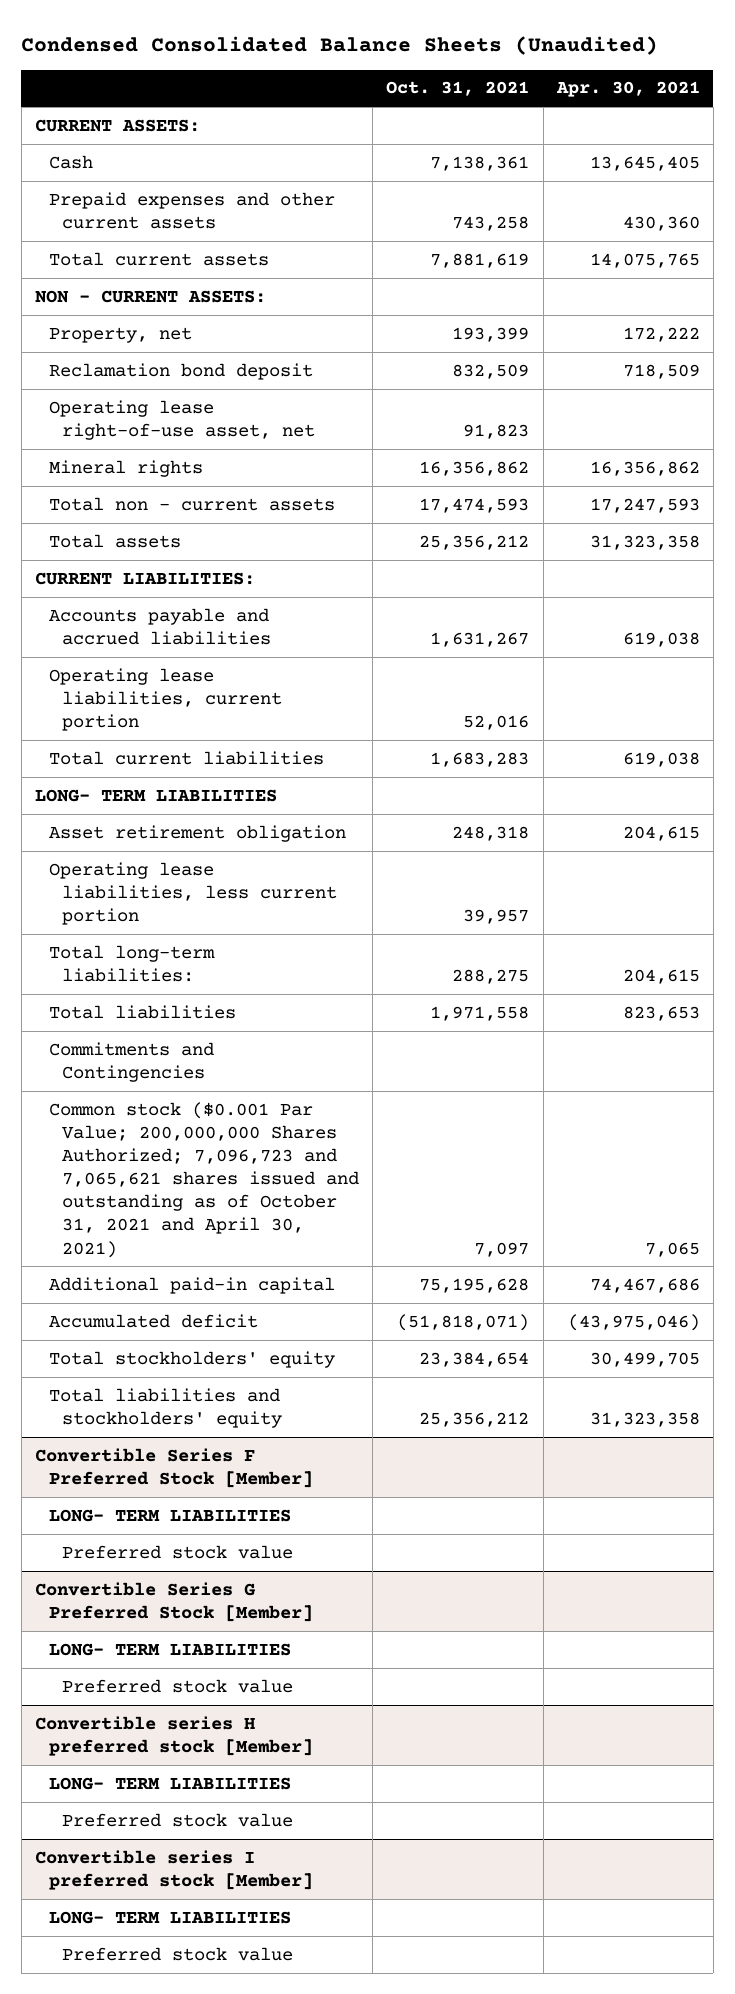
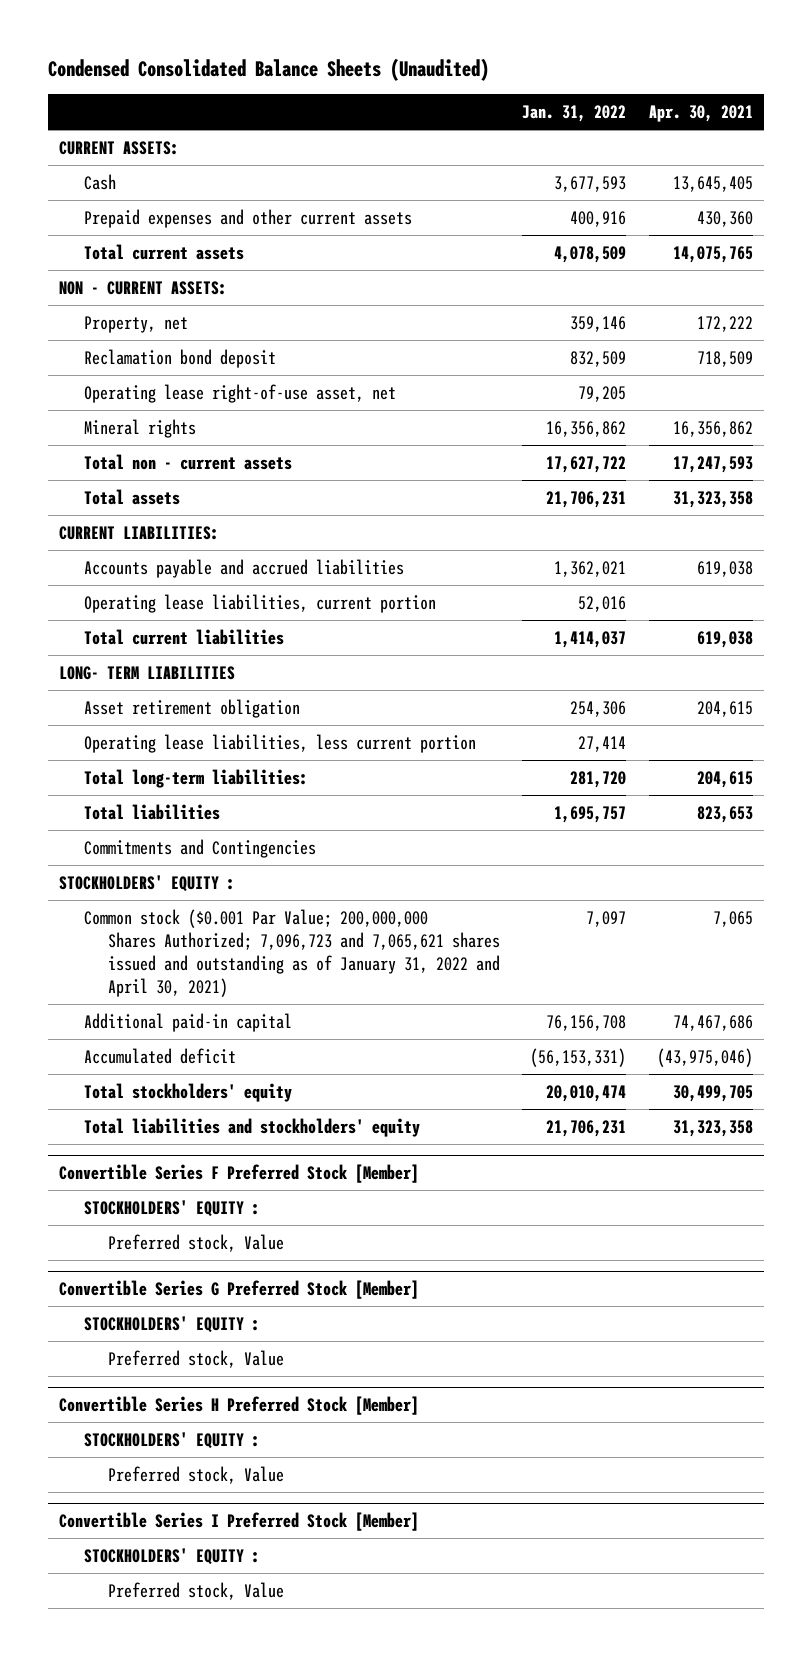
- | Oct. 31, 2021 | Apr. 30, 2021
+ | Jan. 31, 2022 | Apr. 30, 2021
- Common stock ($0.001 Par Value; 200,000,000 Shares Authorized; 7,096,723 and 7,065,621 shares issued and outstanding as of October 31, 2021 and April 30, 2021) | 7,097 | 7,065
+ STOCKHOLDERS' EQUITY :
+ Common stock ($0.001 Par Value; 200,000,000 Shares Authorized; 7,096,723 and 7,065,621 shares issued and outstanding as of January 31, 2022 and April 30, 2021) | 7,097 | 7,065
@ Convertible Series F Preferred Stock [Member]
- LONG- TERM LIABILITIES
- Preferred stock value
+ STOCKHOLDERS' EQUITY :
+ Preferred stock, Value
@ Convertible Series G Preferred Stock [Member]
- LONG- TERM LIABILITIES
- Preferred stock value
- Convertible series H preferred stock [Member]
- LONG- TERM LIABILITIES
- Preferred stock value
- Convertible series I preferred stock [Member]
- LONG- TERM LIABILITIES
- Preferred stock value
@ Convertible Series G Preferred Stock [Member]
+ STOCKHOLDERS' EQUITY :
+ Preferred stock, Value
+ Convertible Series H Preferred Stock [Member]
+ STOCKHOLDERS' EQUITY :
+ Preferred stock, Value
+ Convertible Series I Preferred Stock [Member]
+ STOCKHOLDERS' EQUITY :
+ Preferred stock, Value

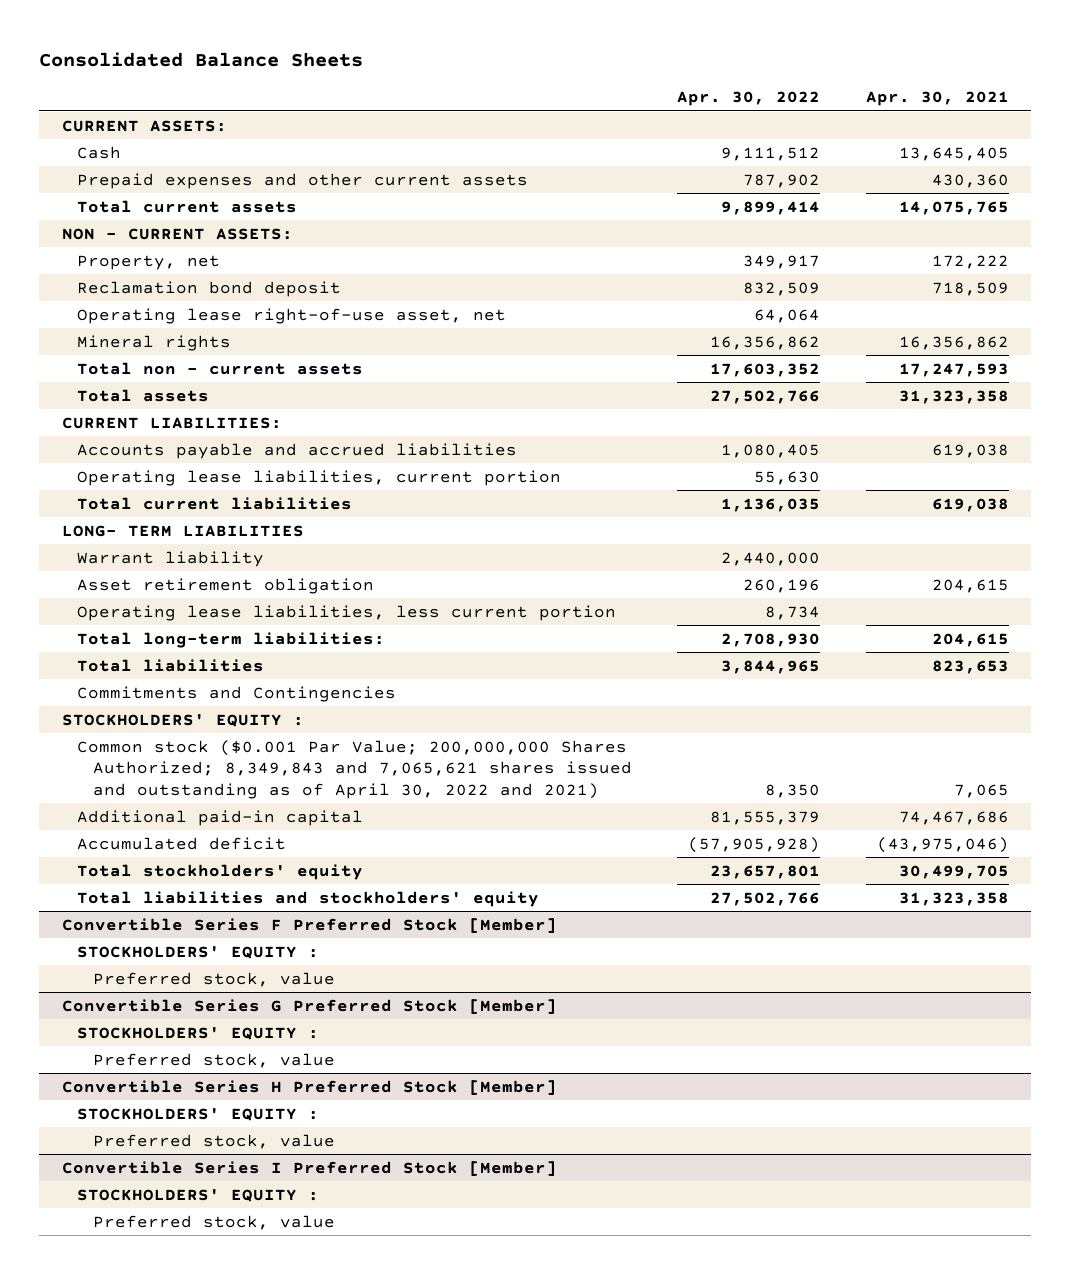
- Condensed Consolidated Balance Sheets (Unaudited)
+ Consolidated Balance Sheets
- | Jan. 31, 2022 | Apr. 30, 2021
+ | Apr. 30, 2022 | Apr. 30, 2021
+ Warrant liability | 2,440,000 |
- Common stock ($0.001 Par Value; 200,000,000 Shares Authorized; 7,096,723 and 7,065,621 shares issued and outstanding as of January 31, 2022 and April 30, 2021) | 7,097 | 7,065
+ Common stock ($0.001 Par Value; 200,000,000 Shares Authorized; 8,349,843 and 7,065,621 shares issued and outstanding as of April 30, 2022 and 2021) | 8,350 | 7,065
@ Convertible Series F Preferred Stock [Member]
- Preferred stock, Value
+ Preferred stock, value
@ Convertible Series G Preferred Stock [Member]
- Preferred stock, Value
+ Preferred stock, value
@ Convertible Series H Preferred Stock [Member]
- Preferred stock, Value
+ Preferred stock, value
@ Convertible Series I Preferred Stock [Member]
- Preferred stock, Value
+ Preferred stock, value

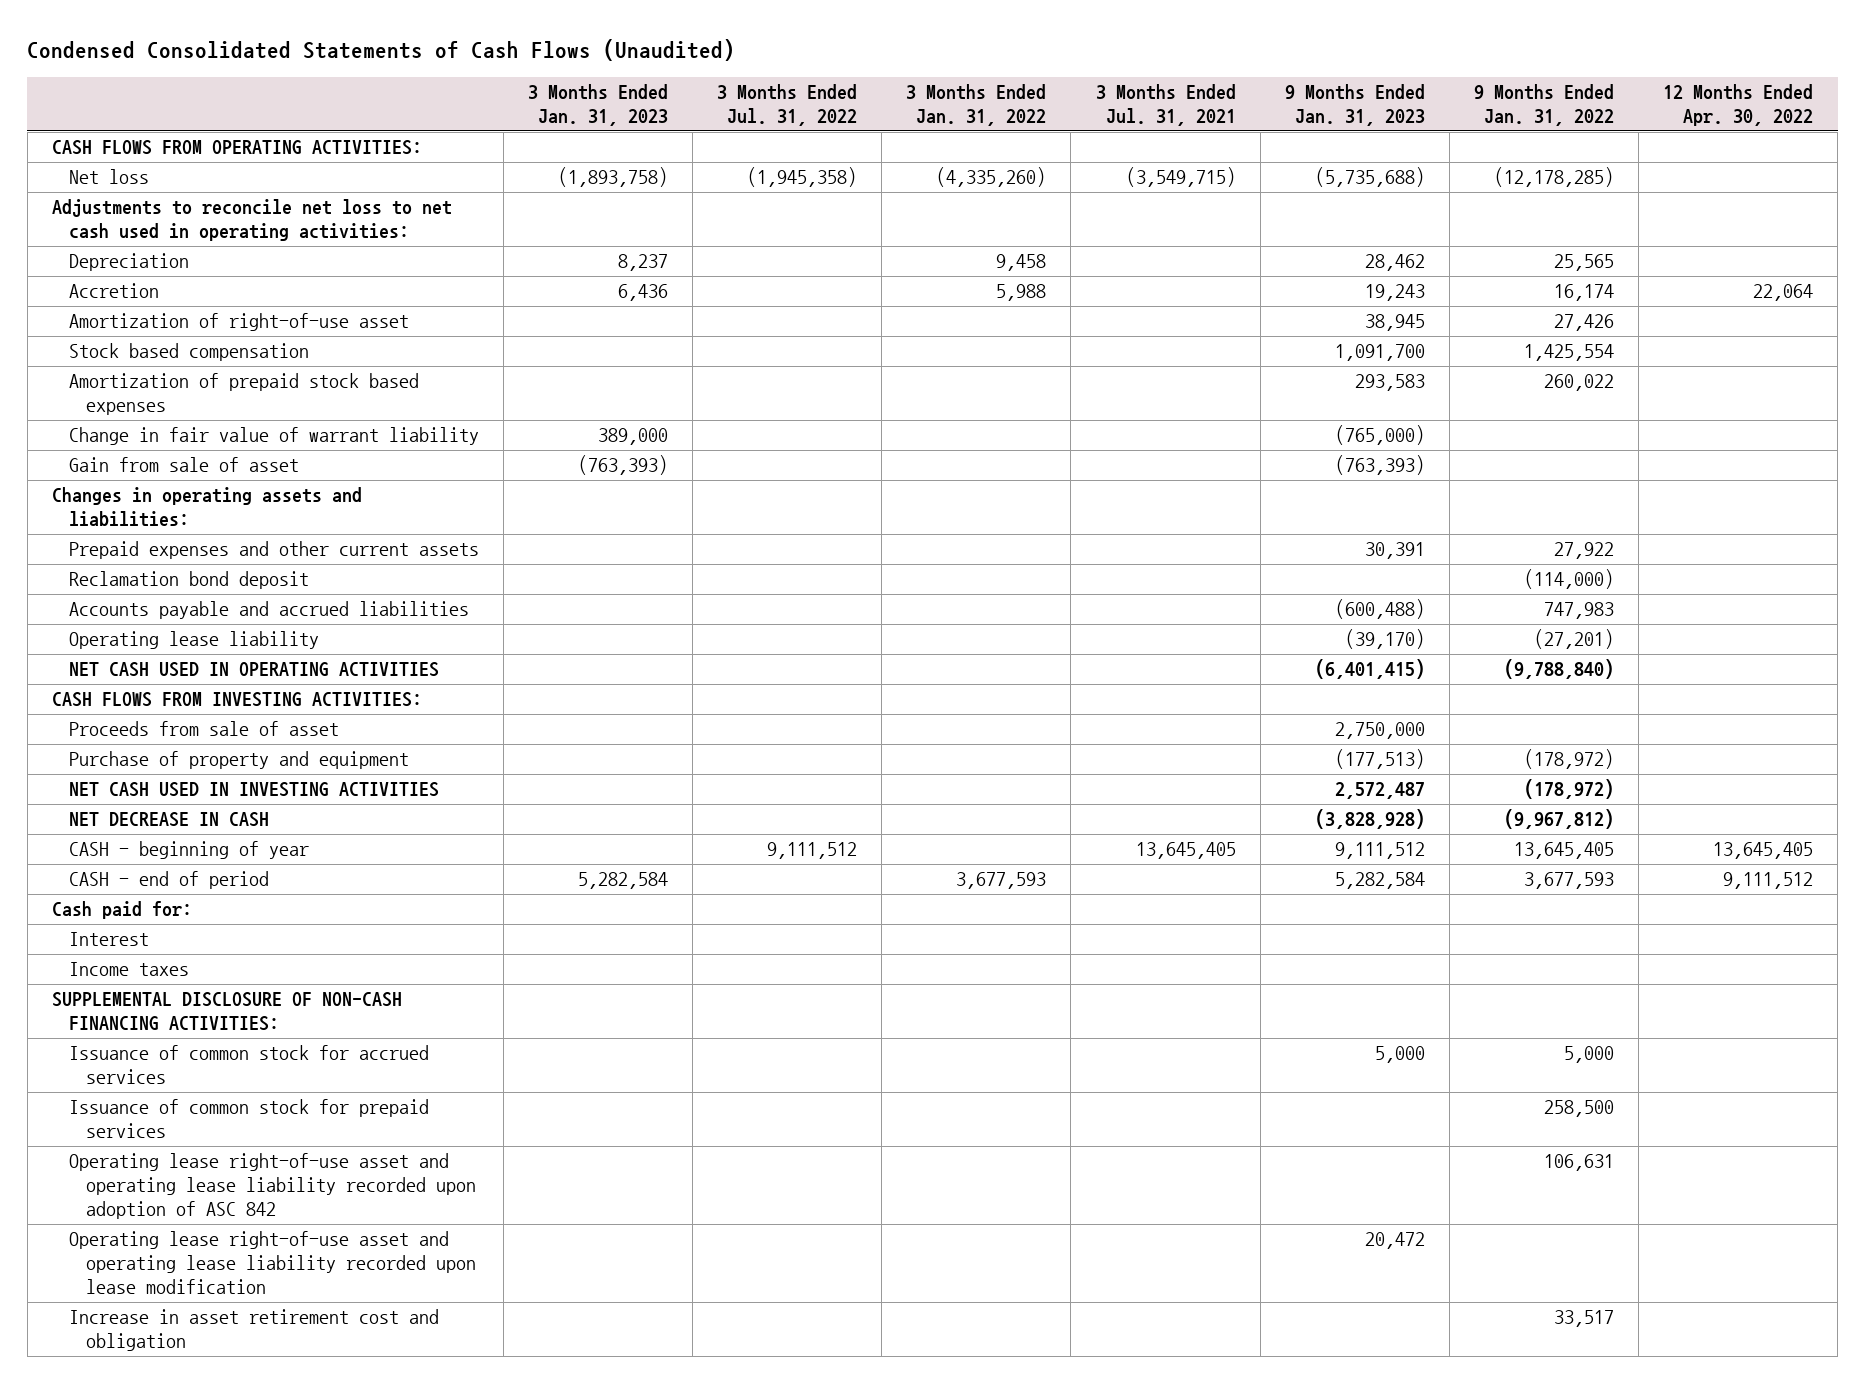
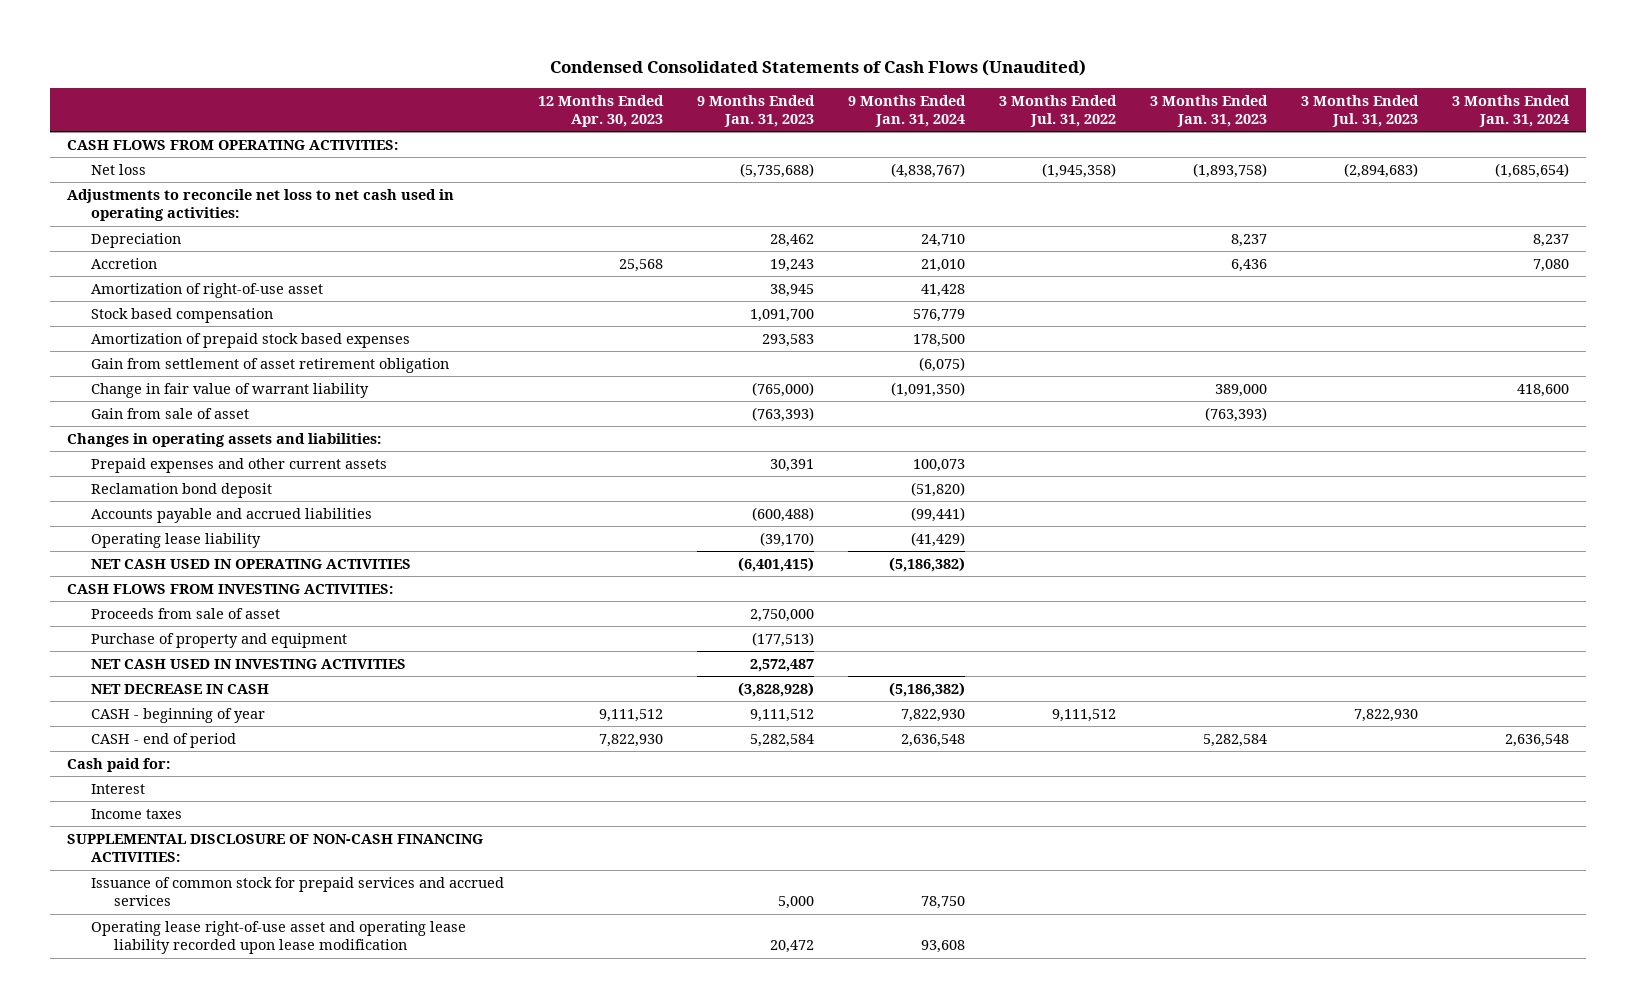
- | 3 Months Ended Jan. 31, 2023 | 3 Months Ended Jul. 31, 2022 | 3 Months Ended Jan. 31, 2022 | 3 Months Ended Jul. 31, 2021 | 9 Months Ended Jan. 31, 2023 | 9 Months Ended Jan. 31, 2022 | 12 Months Ended Apr. 30, 2022
+ | 12 Months Ended Apr. 30, 2023 | 9 Months Ended Jan. 31, 2023 | 9 Months Ended Jan. 31, 2024 | 3 Months Ended Jul. 31, 2022 | 3 Months Ended Jan. 31, 2023 | 3 Months Ended Jul. 31, 2023 | 3 Months Ended Jan. 31, 2024
+ Gain from settlement of asset retirement obligation | | | (6,075) | | | |
- Issuance of common stock for accrued services | | | | | 5,000 | 5,000 |
- Issuance of common stock for prepaid services | | | | | | 258,500 |
- Operating lease right-of-use asset and operating lease liability recorded upon adoption of ASC 842 | | | | | | 106,631 |
+ Issuance of common stock for prepaid services and accrued services | | 5,000 | 78,750 | | | |
- Increase in asset retirement cost and obligation | | | | | | 33,517 |

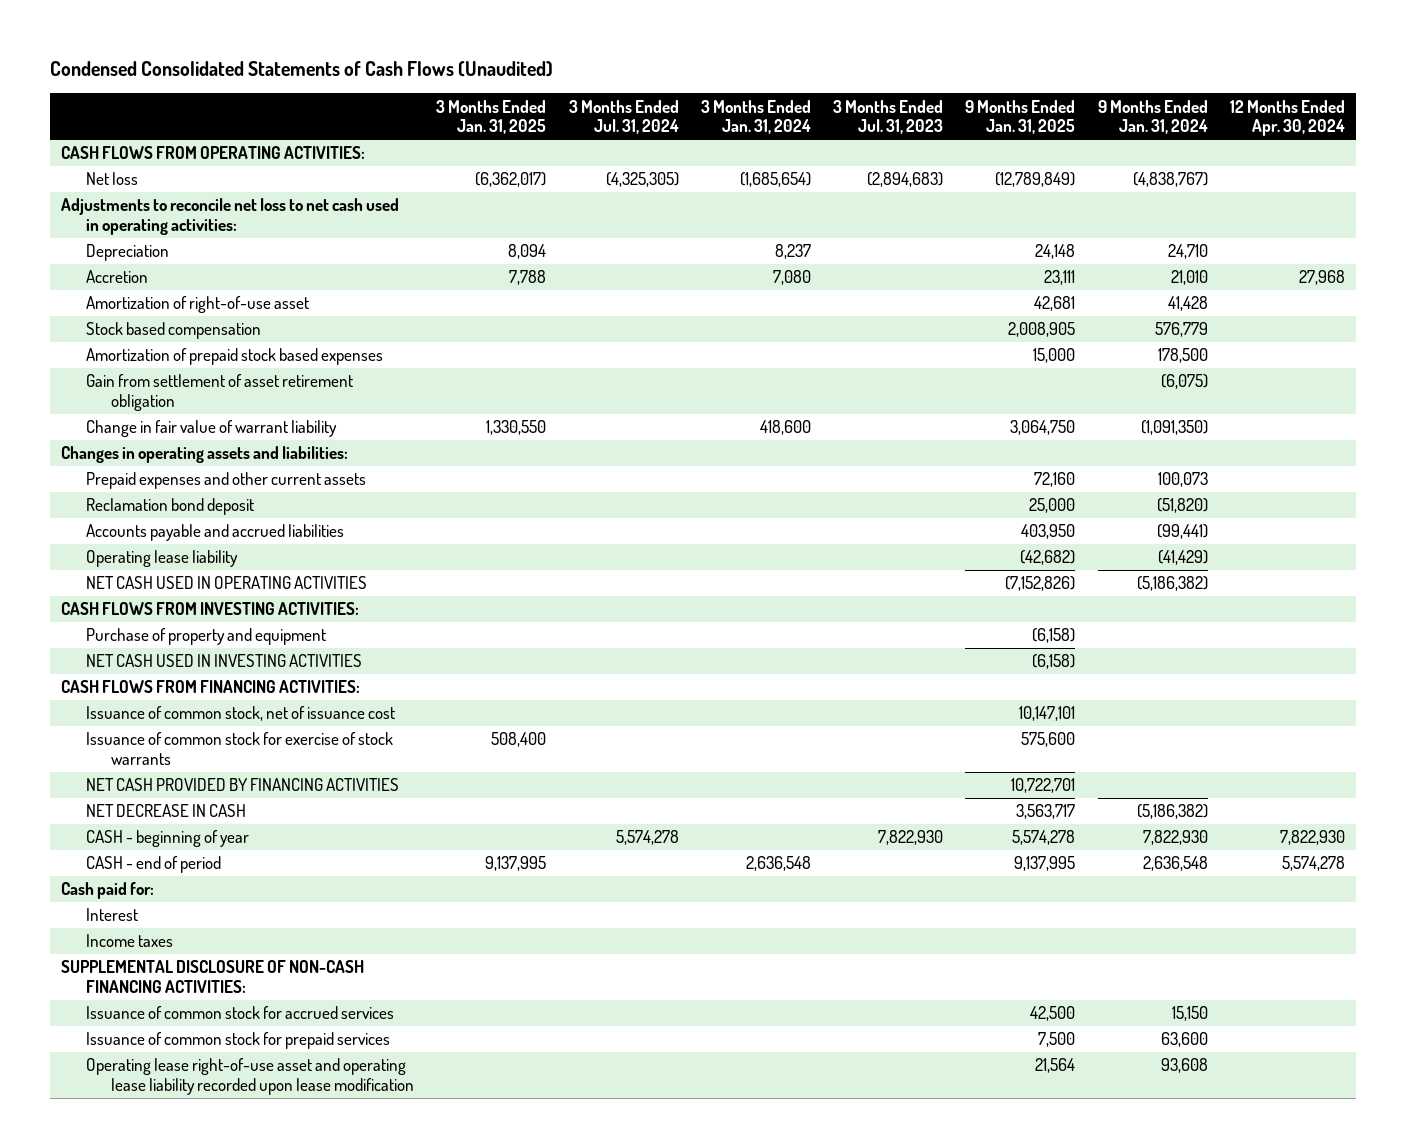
- | 12 Months Ended Apr. 30, 2023 | 9 Months Ended Jan. 31, 2023 | 9 Months Ended Jan. 31, 2024 | 3 Months Ended Jul. 31, 2022 | 3 Months Ended Jan. 31, 2023 | 3 Months Ended Jul. 31, 2023 | 3 Months Ended Jan. 31, 2024
+ | 3 Months Ended Jan. 31, 2025 | 3 Months Ended Jul. 31, 2024 | 3 Months Ended Jan. 31, 2024 | 3 Months Ended Jul. 31, 2023 | 9 Months Ended Jan. 31, 2025 | 9 Months Ended Jan. 31, 2024 | 12 Months Ended Apr. 30, 2024
- Gain from sale of asset | | (763,393) | | | (763,393) | |
- Proceeds from sale of asset | | 2,750,000 | | | | |
+ CASH FLOWS FROM FINANCING ACTIVITIES:
+ Issuance of common stock, net of issuance cost | | | | | 10,147,101 | |
+ Issuance of common stock for exercise of stock warrants | 508,400 | | | | 575,600 | |
+ NET CASH PROVIDED BY FINANCING ACTIVITIES | | | | | 10,722,701 | |
- Issuance of common stock for prepaid services and accrued services | | 5,000 | 78,750 | | | |
+ Issuance of common stock for accrued services | | | | | 42,500 | 15,150 |
+ Issuance of common stock for prepaid services | | | | | 7,500 | 63,600 |

